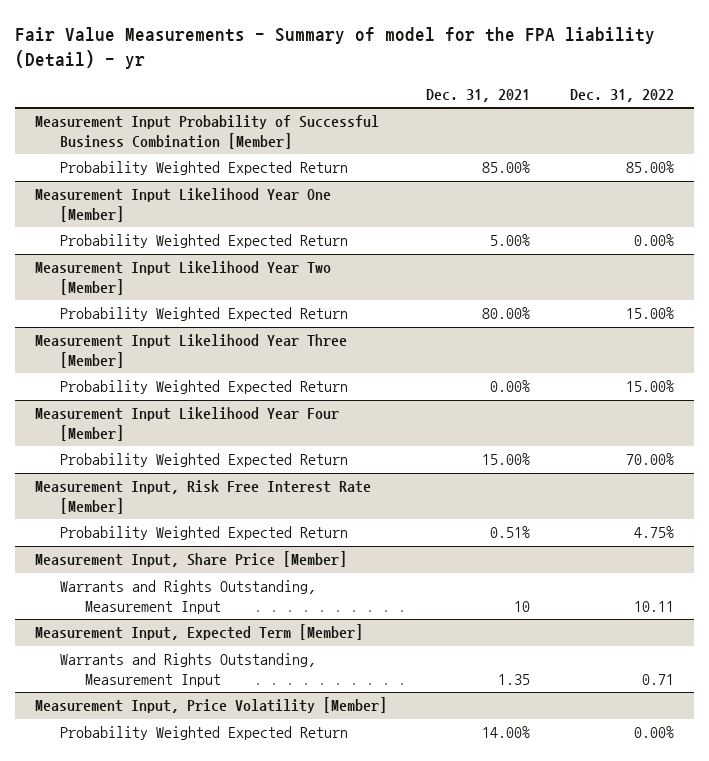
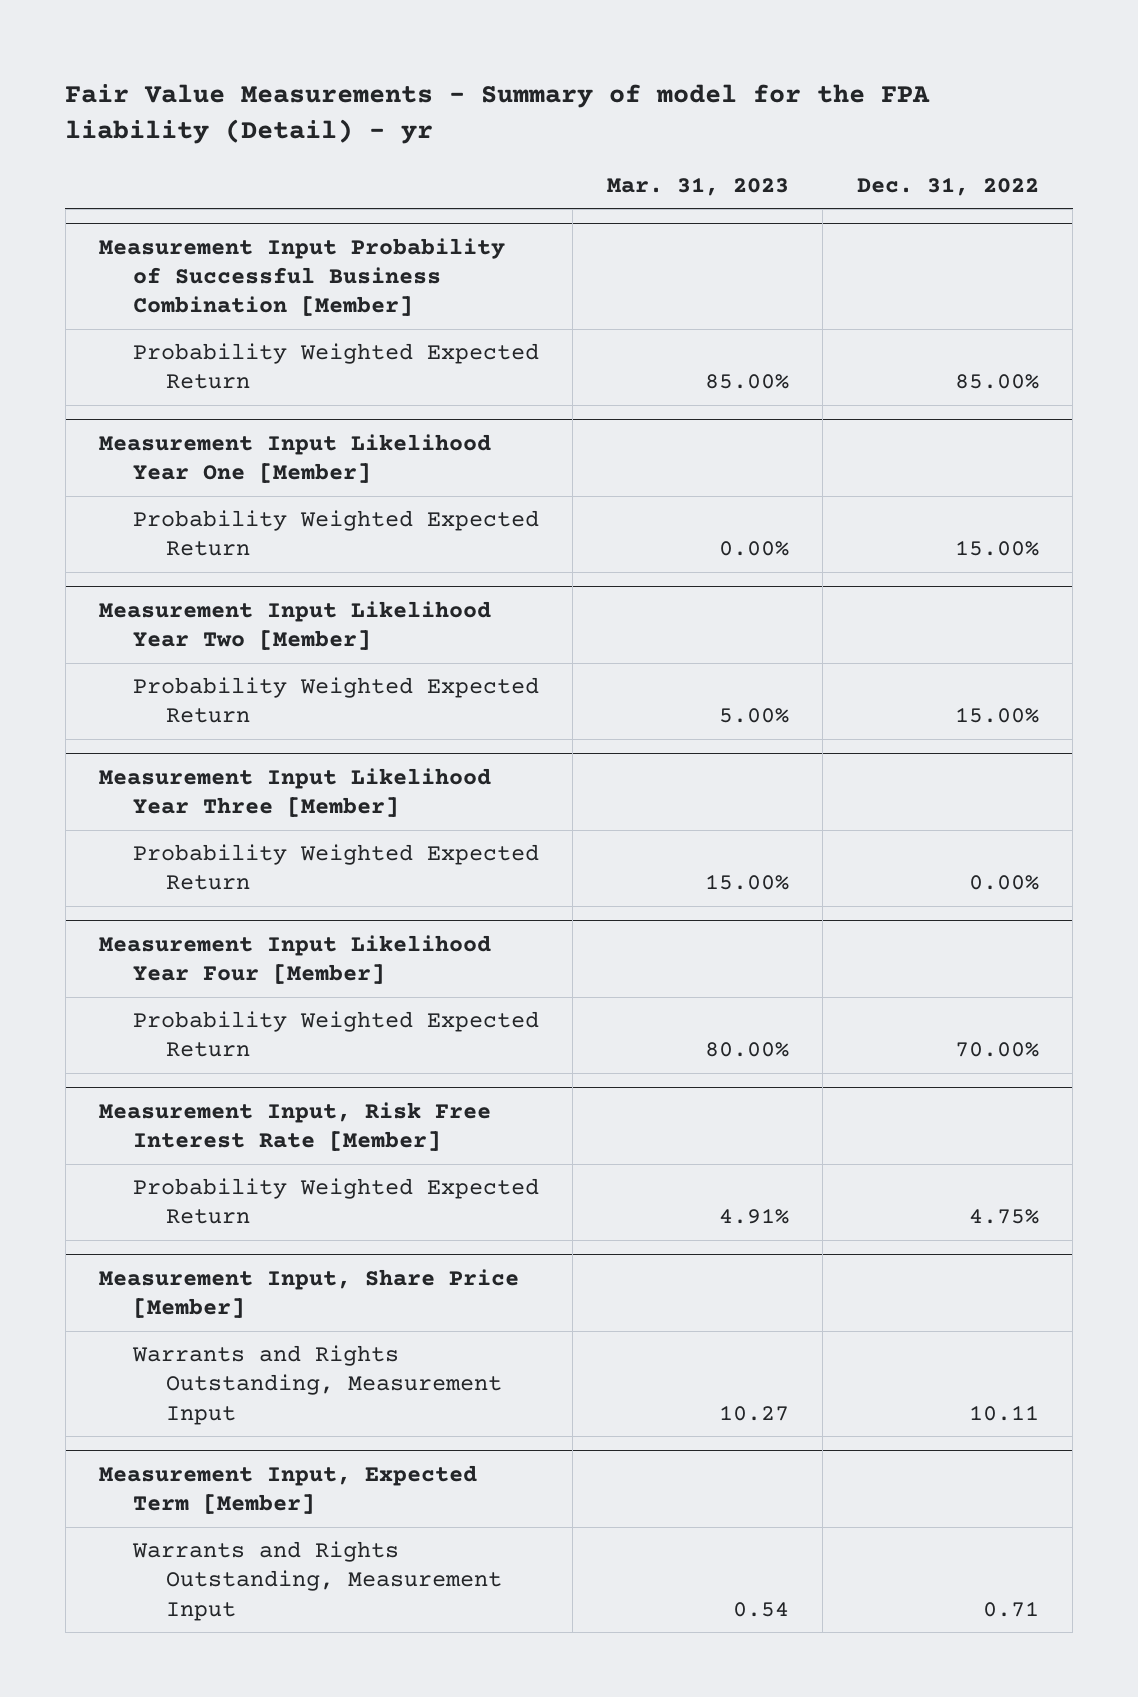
- | Dec. 31, 2021 | Dec. 31, 2022
+ | Mar. 31, 2023 | Dec. 31, 2022
@ Measurement Input Likelihood Year One [Member]
- Probability Weighted Expected Return | 5.00% | 0.00%
+ Probability Weighted Expected Return | 0.00% | 15.00%
@ Measurement Input Likelihood Year Three [Member]
- Probability Weighted Expected Return | 0.00% | 15.00%
+ Probability Weighted Expected Return | 15.00% | 0.00%
- Measurement Input, Price Volatility [Member]
- Probability Weighted Expected Return | 14.00% | 0.00%

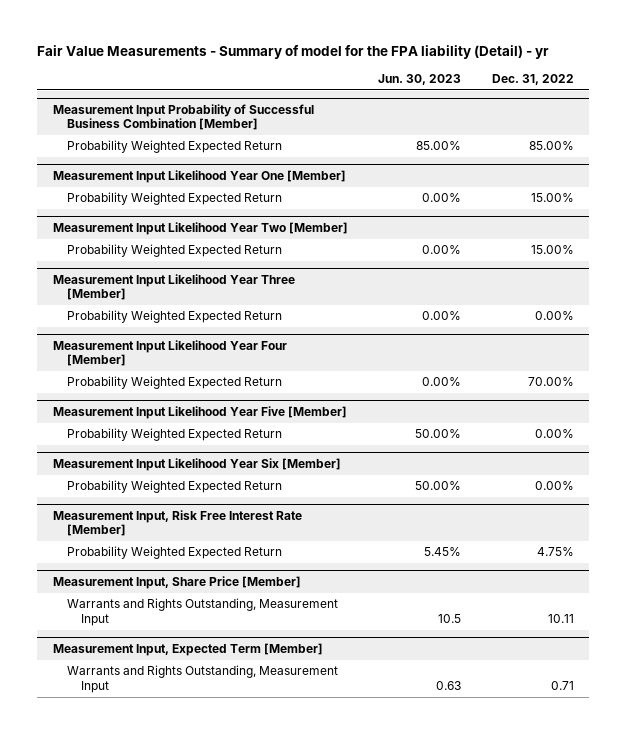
- | Mar. 31, 2023 | Dec. 31, 2022
+ | Jun. 30, 2023 | Dec. 31, 2022
+ Measurement Input Likelihood Year Five [Member]
+ Probability Weighted Expected Return | 50.00% | 0.00%
+ Measurement Input Likelihood Year Six [Member]
+ Probability Weighted Expected Return | 50.00% | 0.00%

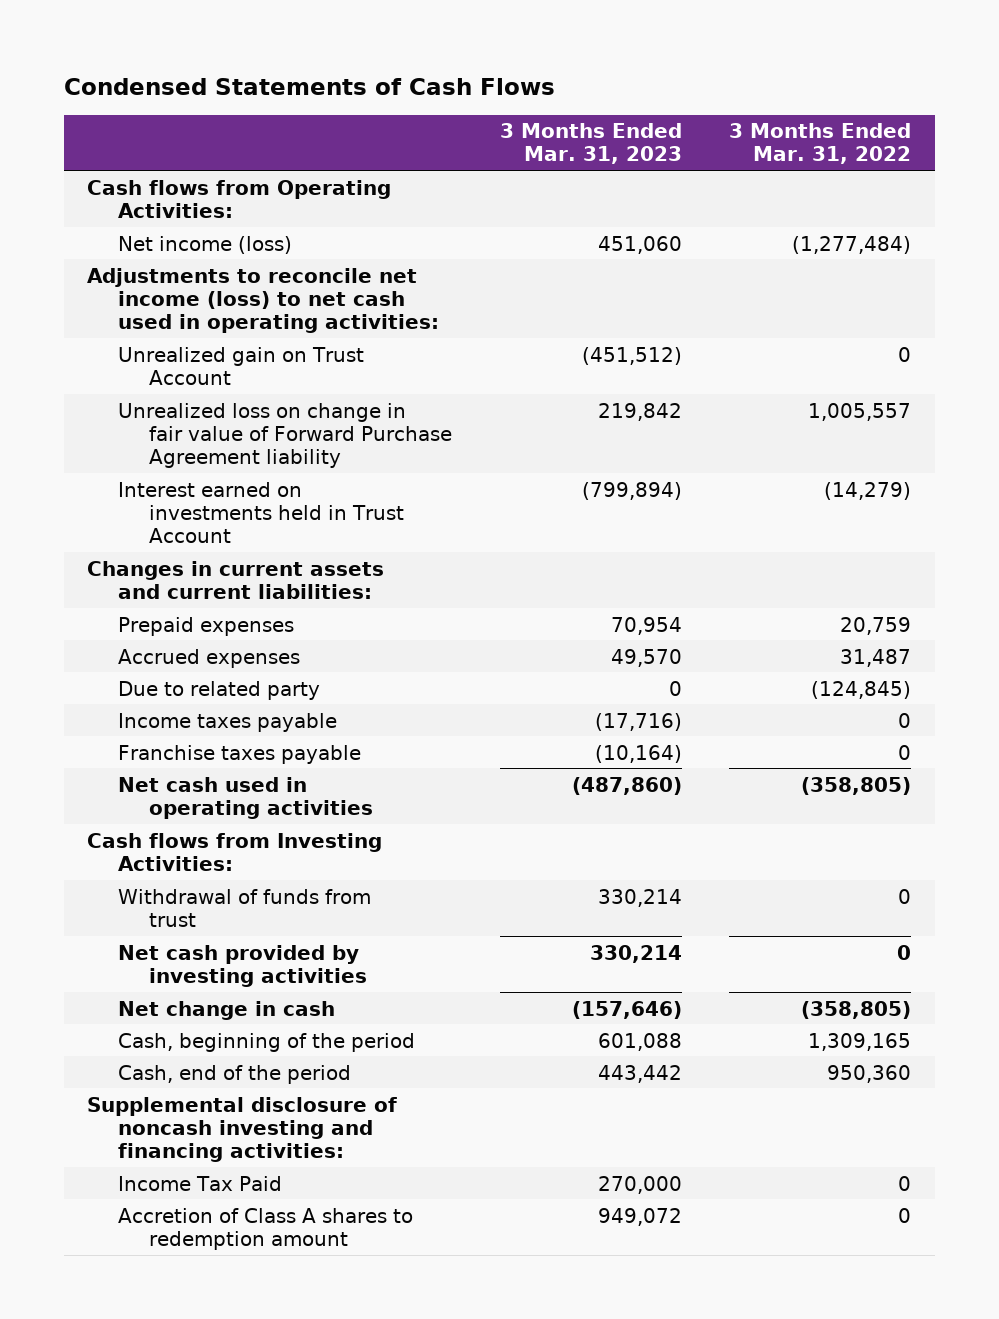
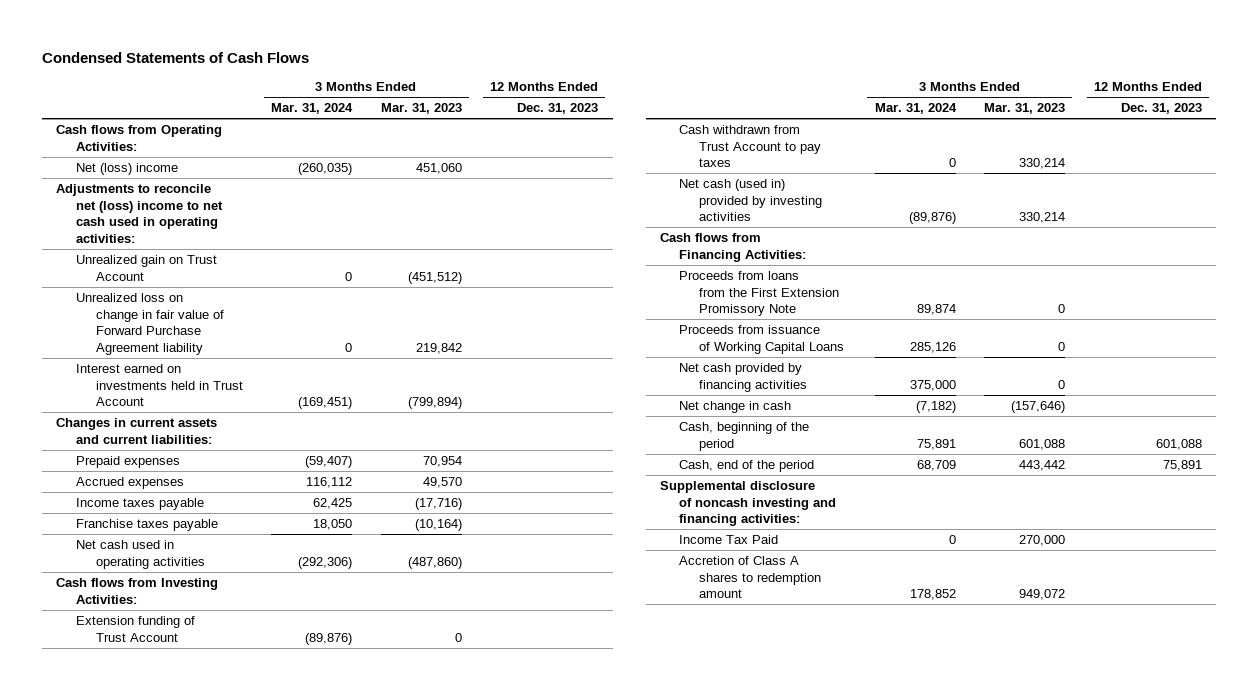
- | 3 Months Ended Mar. 31, 2023 | 3 Months Ended Mar. 31, 2022
+ | 3 Months Ended Mar. 31, 2024 | 3 Months Ended Mar. 31, 2023 | 12 Months Ended Dec. 31, 2023
- Net income (loss) | 451,060 | (1,277,484)
- Adjustments to reconcile net income (loss) to net cash used in operating activities:
+ Net (loss) income | (260,035) | 451,060 |
+ Adjustments to reconcile net (loss) income to net cash used in operating activities:
- Due to related party | 0 | (124,845)
- Withdrawal of funds from trust | 330,214 | 0
- Net cash provided by investing activities | 330,214 | 0
+ Extension funding of Trust Account | (89,876) | 0 |
+ Cash withdrawn from Trust Account to pay taxes | 0 | 330,214 |
+ Net cash (used in) provided by investing activities | (89,876) | 330,214 |
+ Cash flows from Financing Activities:
+ Proceeds from loans from the First Extension Promissory Note | 89,874 | 0 |
+ Proceeds from issuance of Working Capital Loans | 285,126 | 0 |
+ Net cash provided by financing activities | 375,000 | 0 |

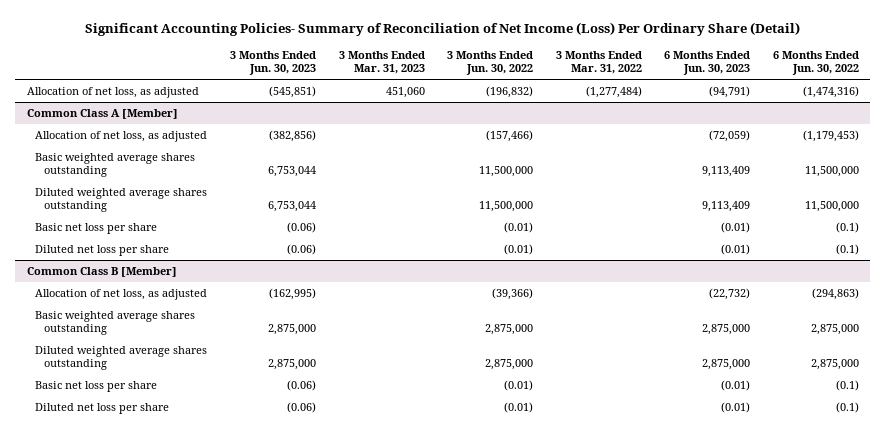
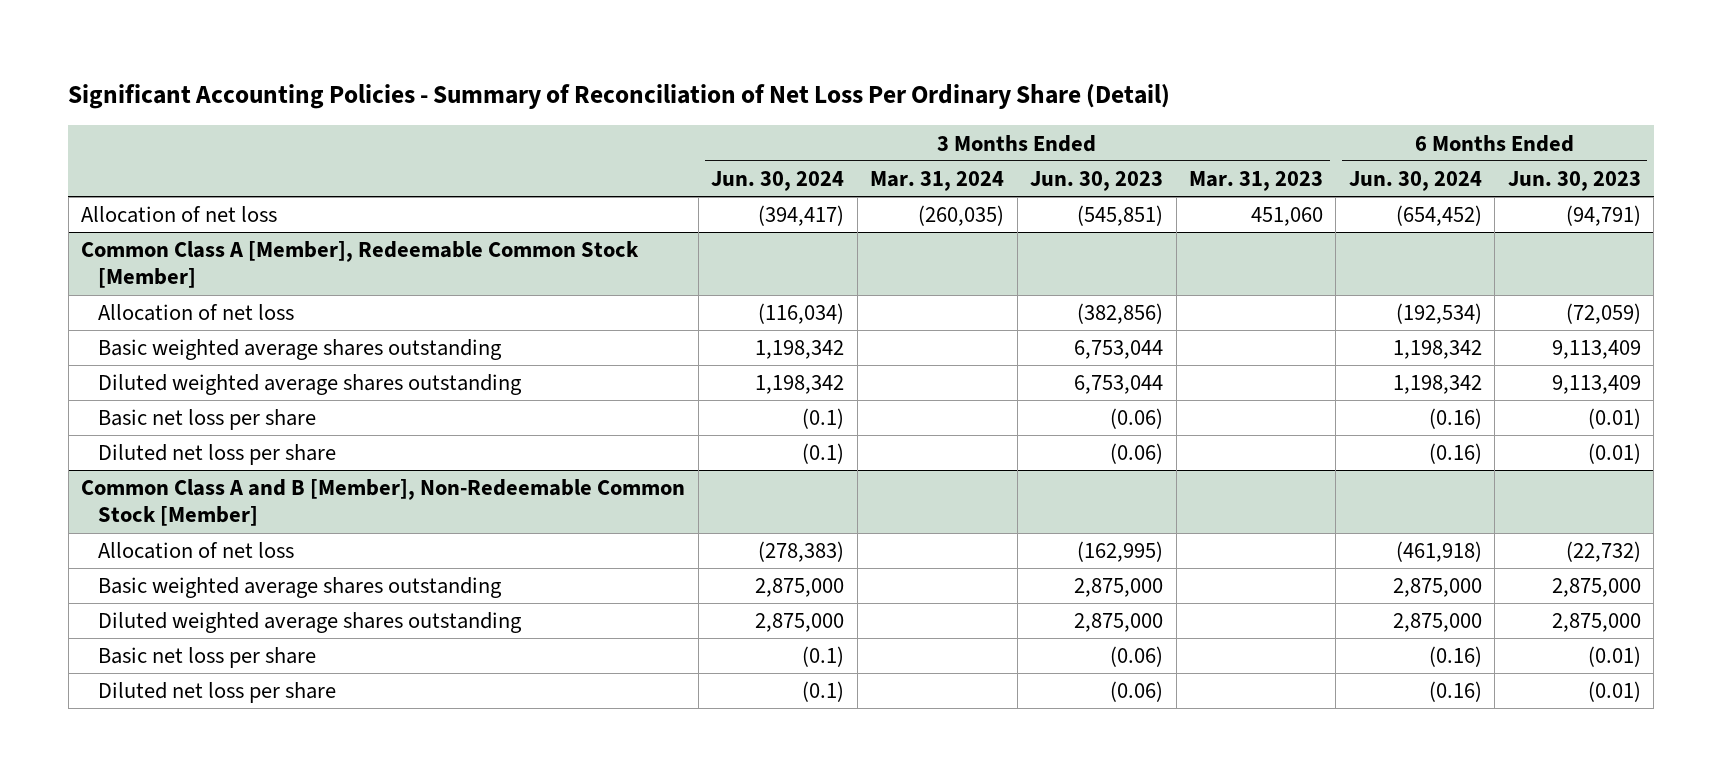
- Significant Accounting Policies- Summary of Reconciliation of Net Income (Loss) Per Ordinary Share (Detail)
+ Significant Accounting Policies - Summary of Reconciliation of Net Loss Per Ordinary Share (Detail)
- | 3 Months Ended Jun. 30, 2023 | 3 Months Ended Mar. 31, 2023 | 3 Months Ended Jun. 30, 2022 | 3 Months Ended Mar. 31, 2022 | 6 Months Ended Jun. 30, 2023 | 6 Months Ended Jun. 30, 2022
+ | 3 Months Ended Jun. 30, 2024 | 3 Months Ended Mar. 31, 2024 | 3 Months Ended Jun. 30, 2023 | 3 Months Ended Mar. 31, 2023 | 6 Months Ended Jun. 30, 2024 | 6 Months Ended Jun. 30, 2023
- Allocation of net loss, as adjusted | (545,851) | 451,060 | (196,832) | (1,277,484) | (94,791) | (1,474,316)
- Common Class A [Member]
- Allocation of net loss, as adjusted | (382,856) | | (157,466) | | (72,059) | (1,179,453)
+ Allocation of net loss | (394,417) | (260,035) | (545,851) | 451,060 | (654,452) | (94,791)
+ Common Class A [Member], Redeemable Common Stock [Member]
+ Allocation of net loss | (116,034) | | (382,856) | | (192,534) | (72,059)
- Common Class B [Member]
- Allocation of net loss, as adjusted | (162,995) | | (39,366) | | (22,732) | (294,863)
+ Common Class A and B [Member], Non-Redeemable Common Stock [Member]
+ Allocation of net loss | (278,383) | | (162,995) | | (461,918) | (22,732)

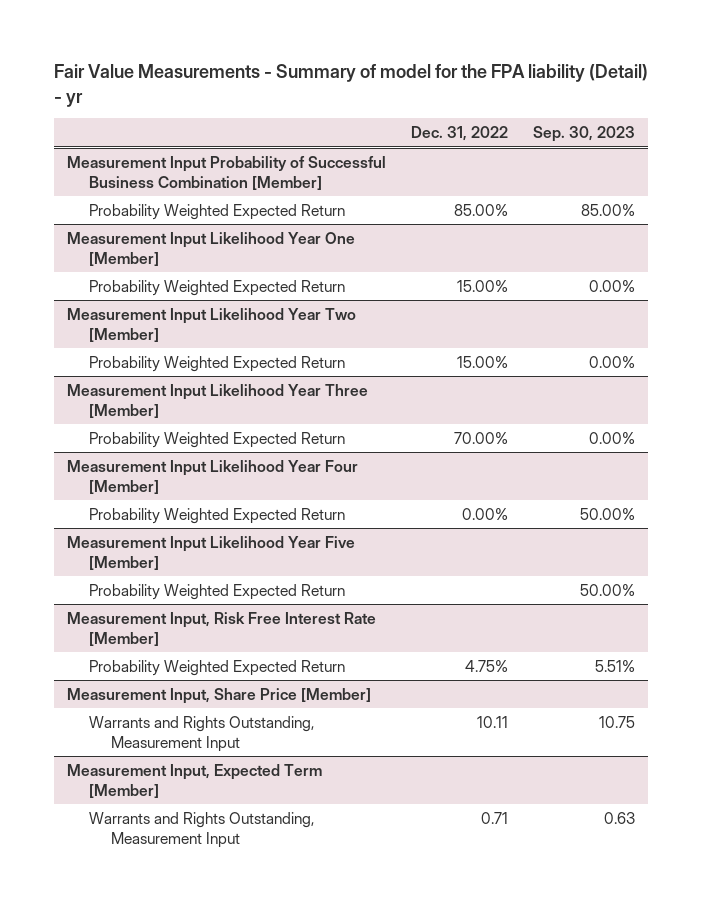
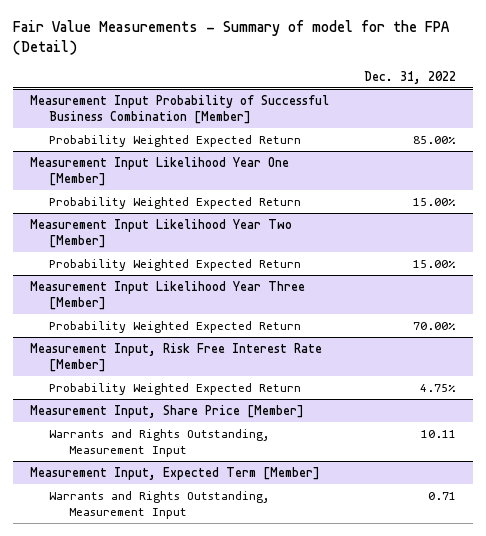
- Fair Value Measurements - Summary of model for the FPA liability (Detail) - yr
+ Fair Value Measurements - Summary of model for the FPA (Detail)
- | Dec. 31, 2022 | Sep. 30, 2023
+ | Dec. 31, 2022
- Measurement Input Likelihood Year Four [Member]
- Probability Weighted Expected Return | 0.00% | 50.00%
- Measurement Input Likelihood Year Five [Member]
- Probability Weighted Expected Return | | 50.00%

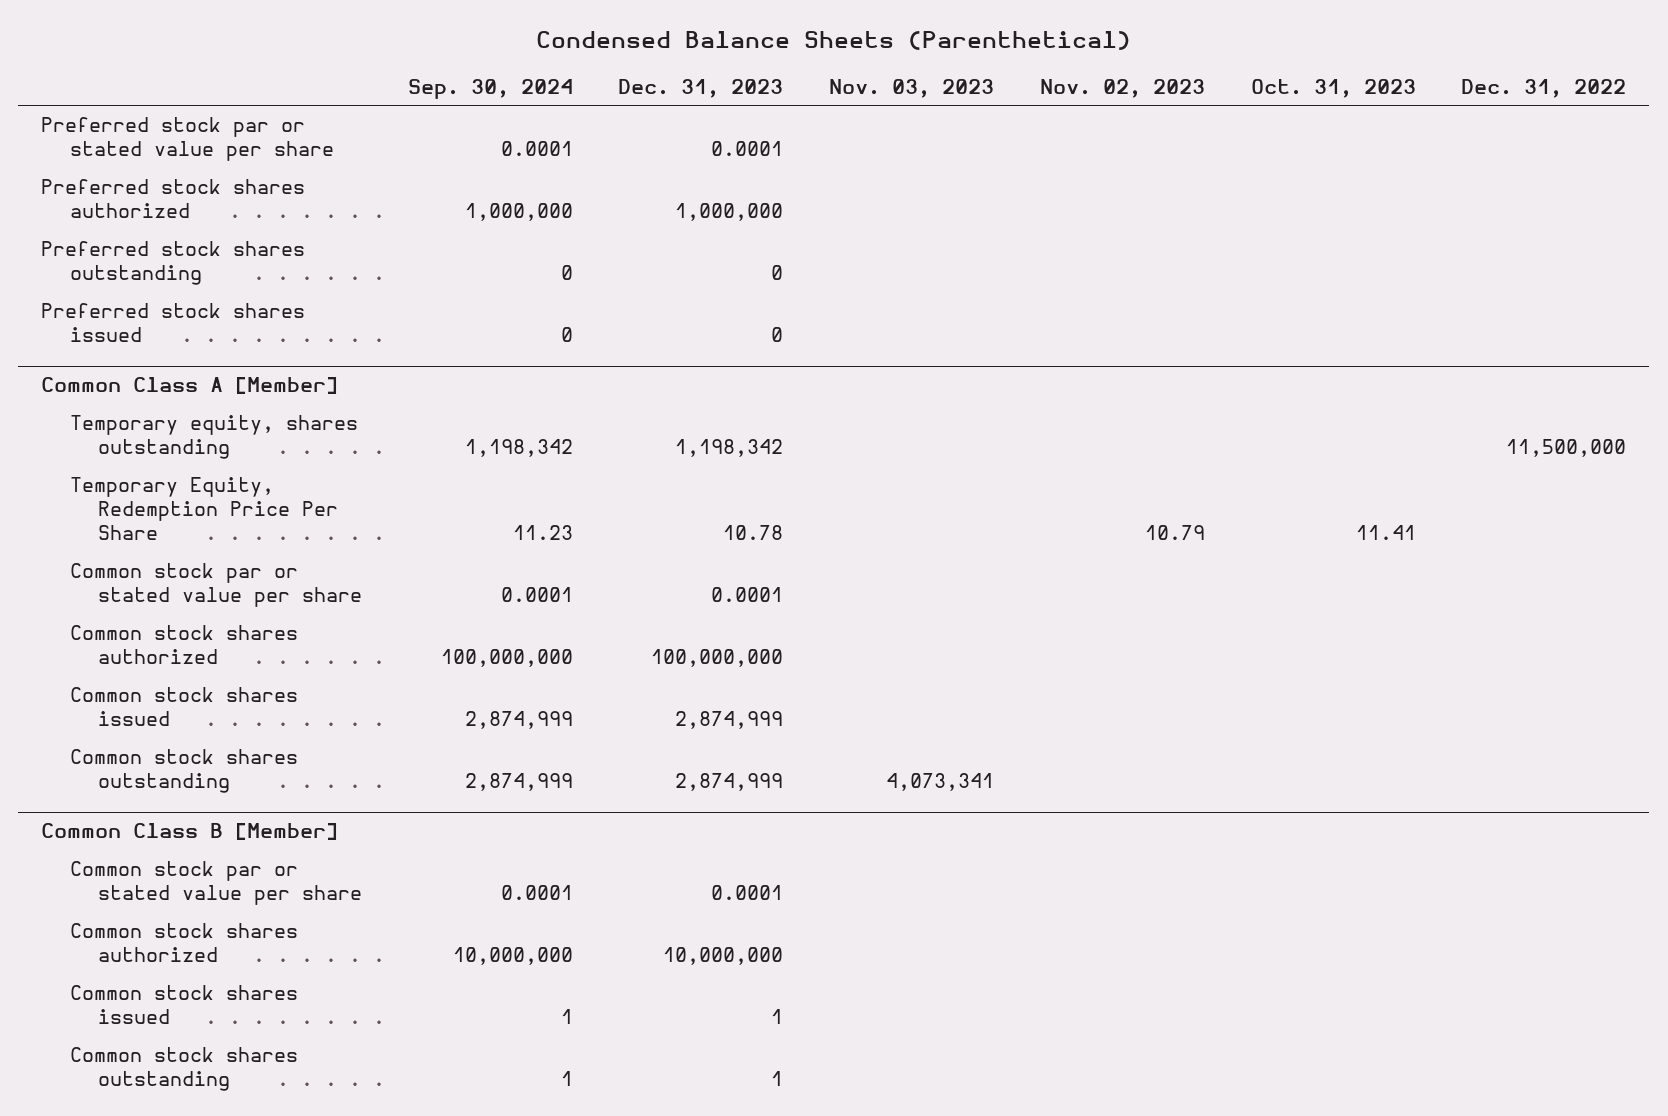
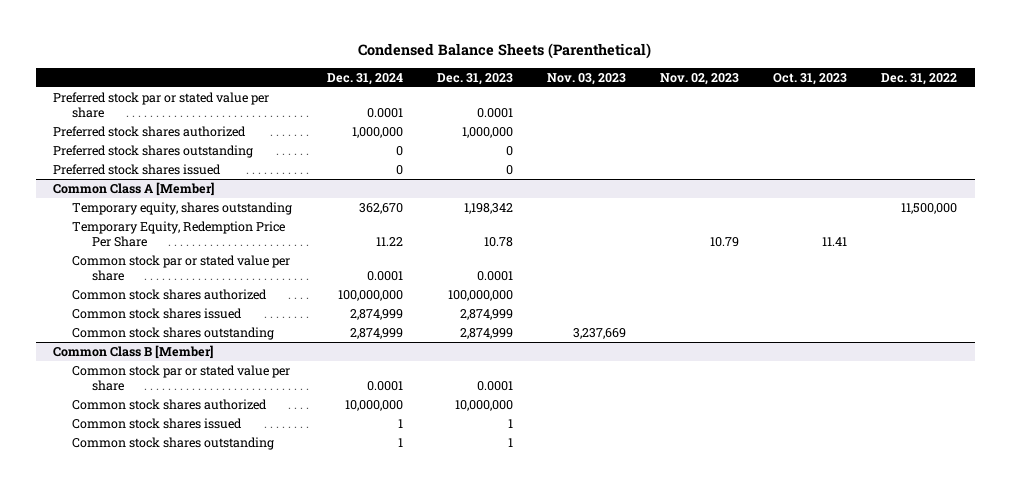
- | Sep. 30, 2024 | Dec. 31, 2023 | Nov. 03, 2023 | Nov. 02, 2023 | Oct. 31, 2023 | Dec. 31, 2022
+ | Dec. 31, 2024 | Dec. 31, 2023 | Nov. 03, 2023 | Nov. 02, 2023 | Oct. 31, 2023 | Dec. 31, 2022
@ Common Class A [Member]
- Common stock shares outstanding | 2,874,999 | 2,874,999 | 4,073,341 | | |
+ Common stock shares outstanding | 2,874,999 | 2,874,999 | 3,237,669 | | |

